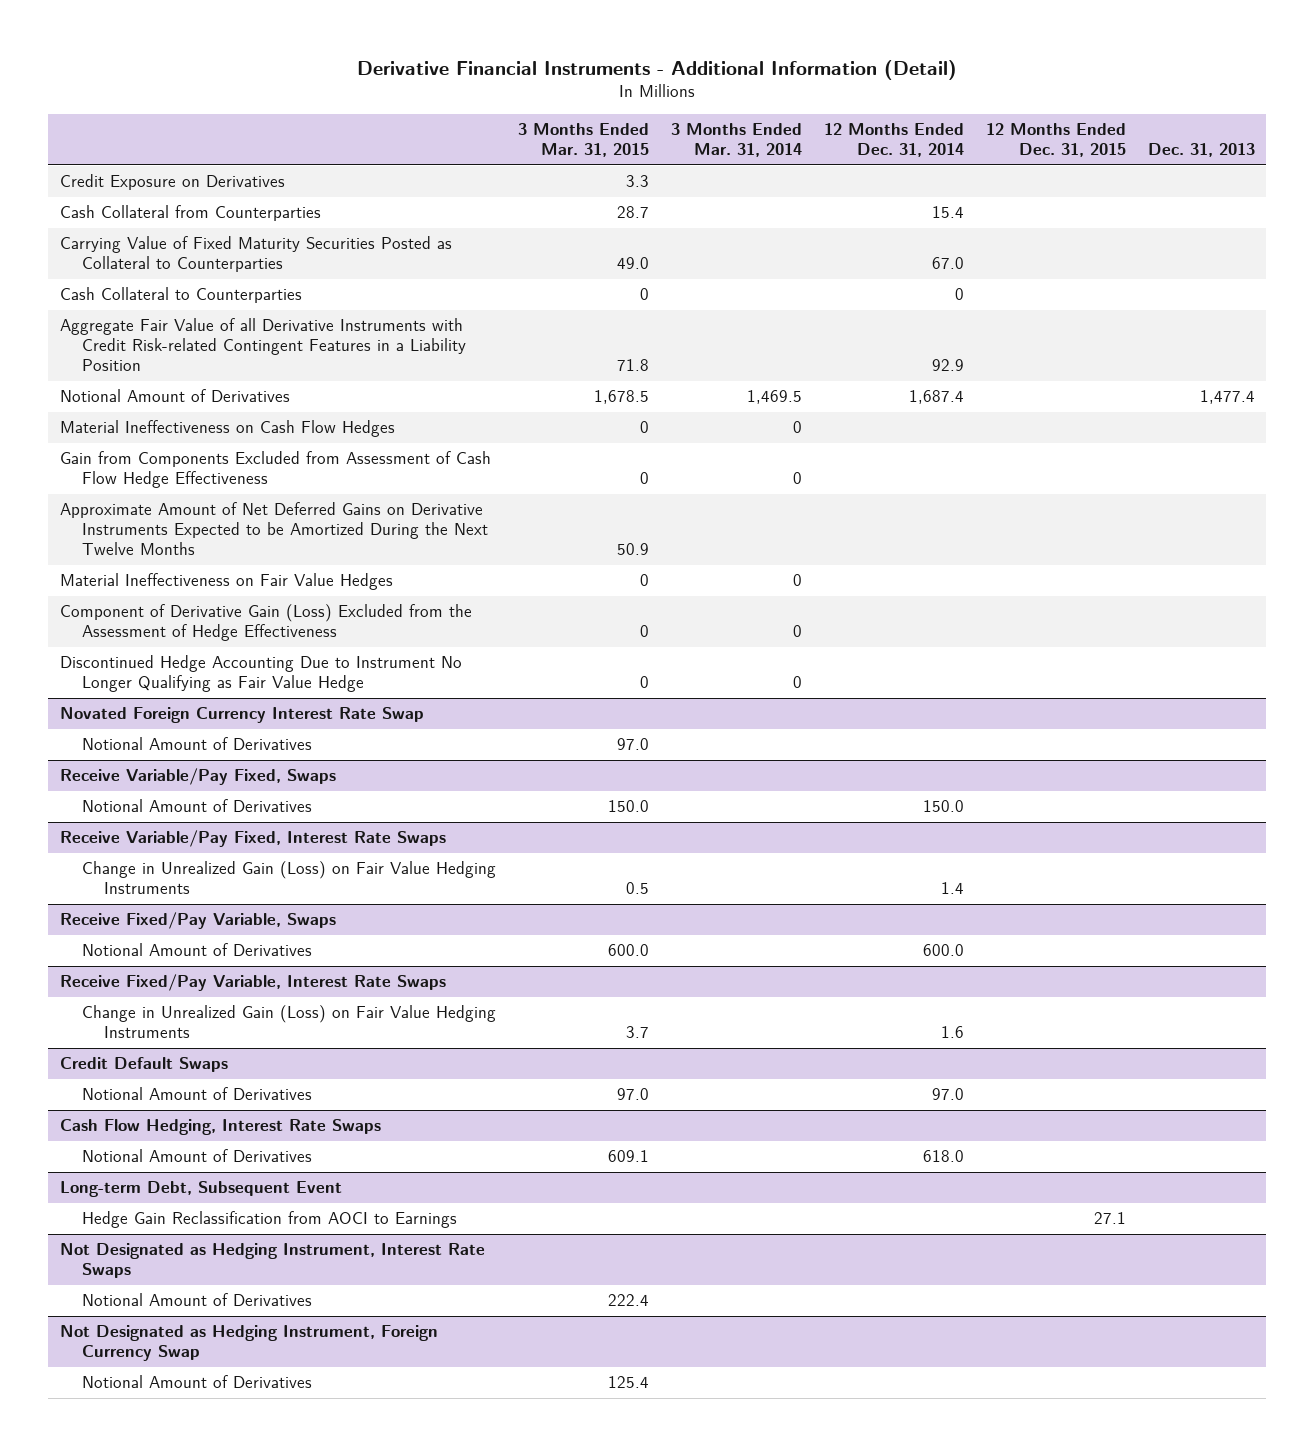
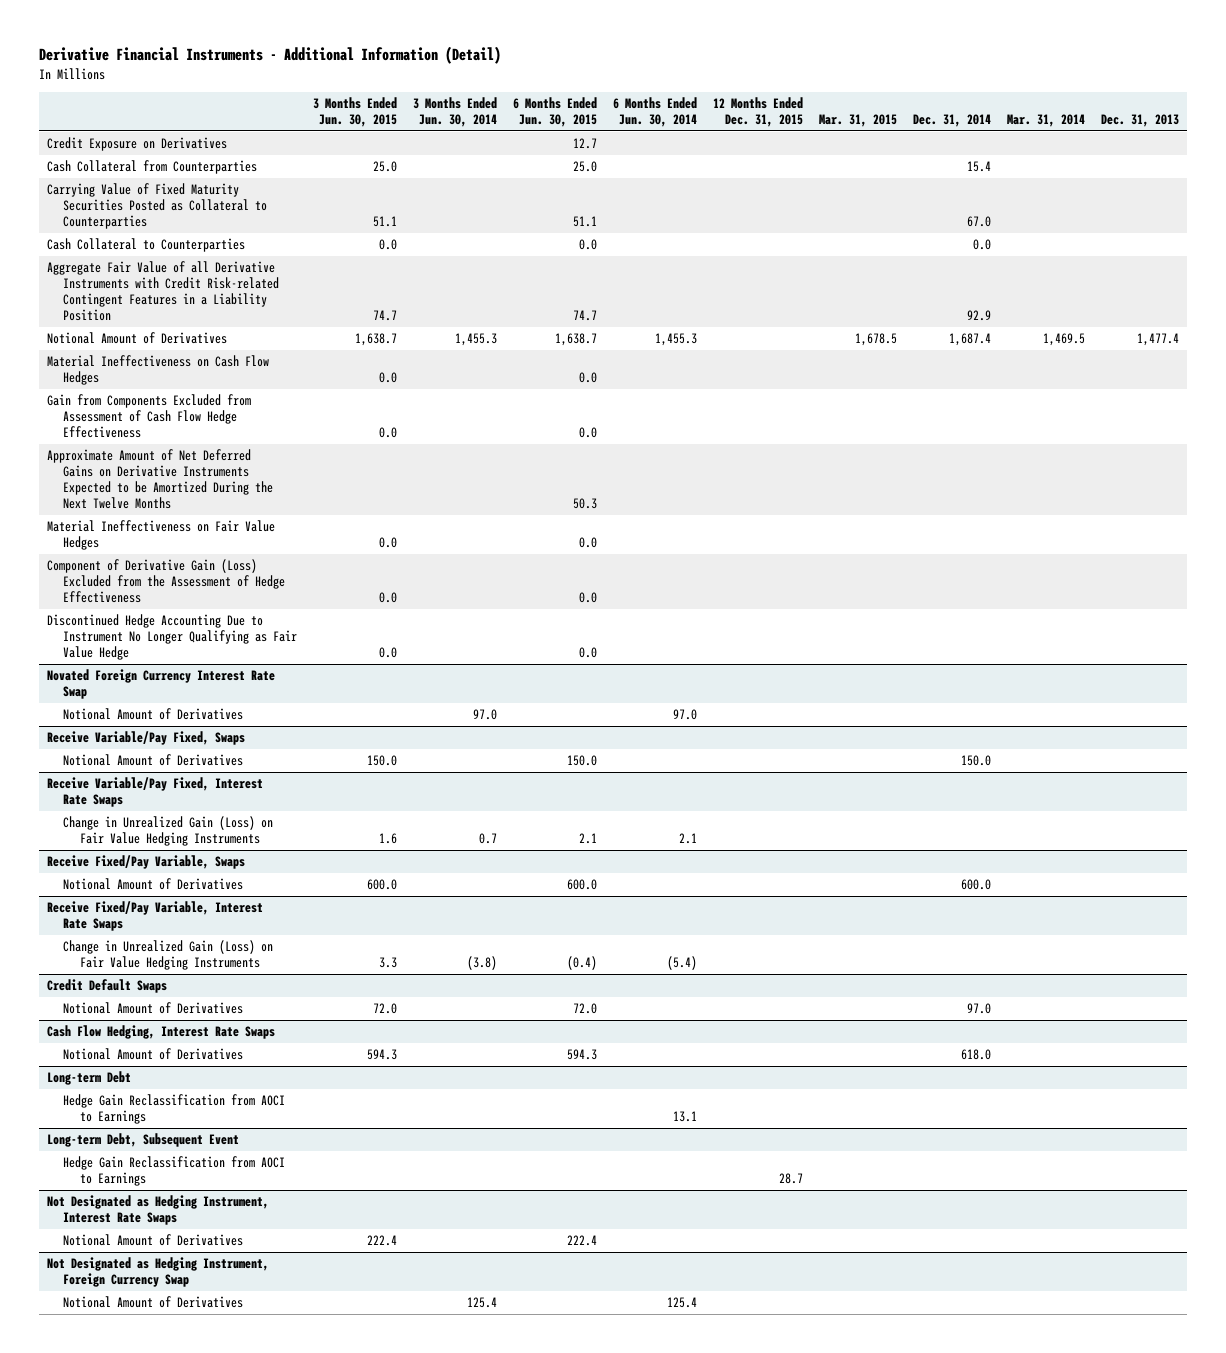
- | 3 Months Ended Mar. 31, 2015 | 3 Months Ended Mar. 31, 2014 | 12 Months Ended Dec. 31, 2014 | 12 Months Ended Dec. 31, 2015 | Dec. 31, 2013
+ | 3 Months Ended Jun. 30, 2015 | 3 Months Ended Jun. 30, 2014 | 6 Months Ended Jun. 30, 2015 | 6 Months Ended Jun. 30, 2014 | 12 Months Ended Dec. 31, 2015 | Mar. 31, 2015 | Dec. 31, 2014 | Mar. 31, 2014 | Dec. 31, 2013
+ Long-term Debt
+ Hedge Gain Reclassification from AOCI to Earnings | | | | 13.1 | | | | |
@ Long-term Debt, Subsequent Event
- Hedge Gain Reclassification from AOCI to Earnings | | | | 27.1 |
+ Hedge Gain Reclassification from AOCI to Earnings | | | | | 28.7 | | | |

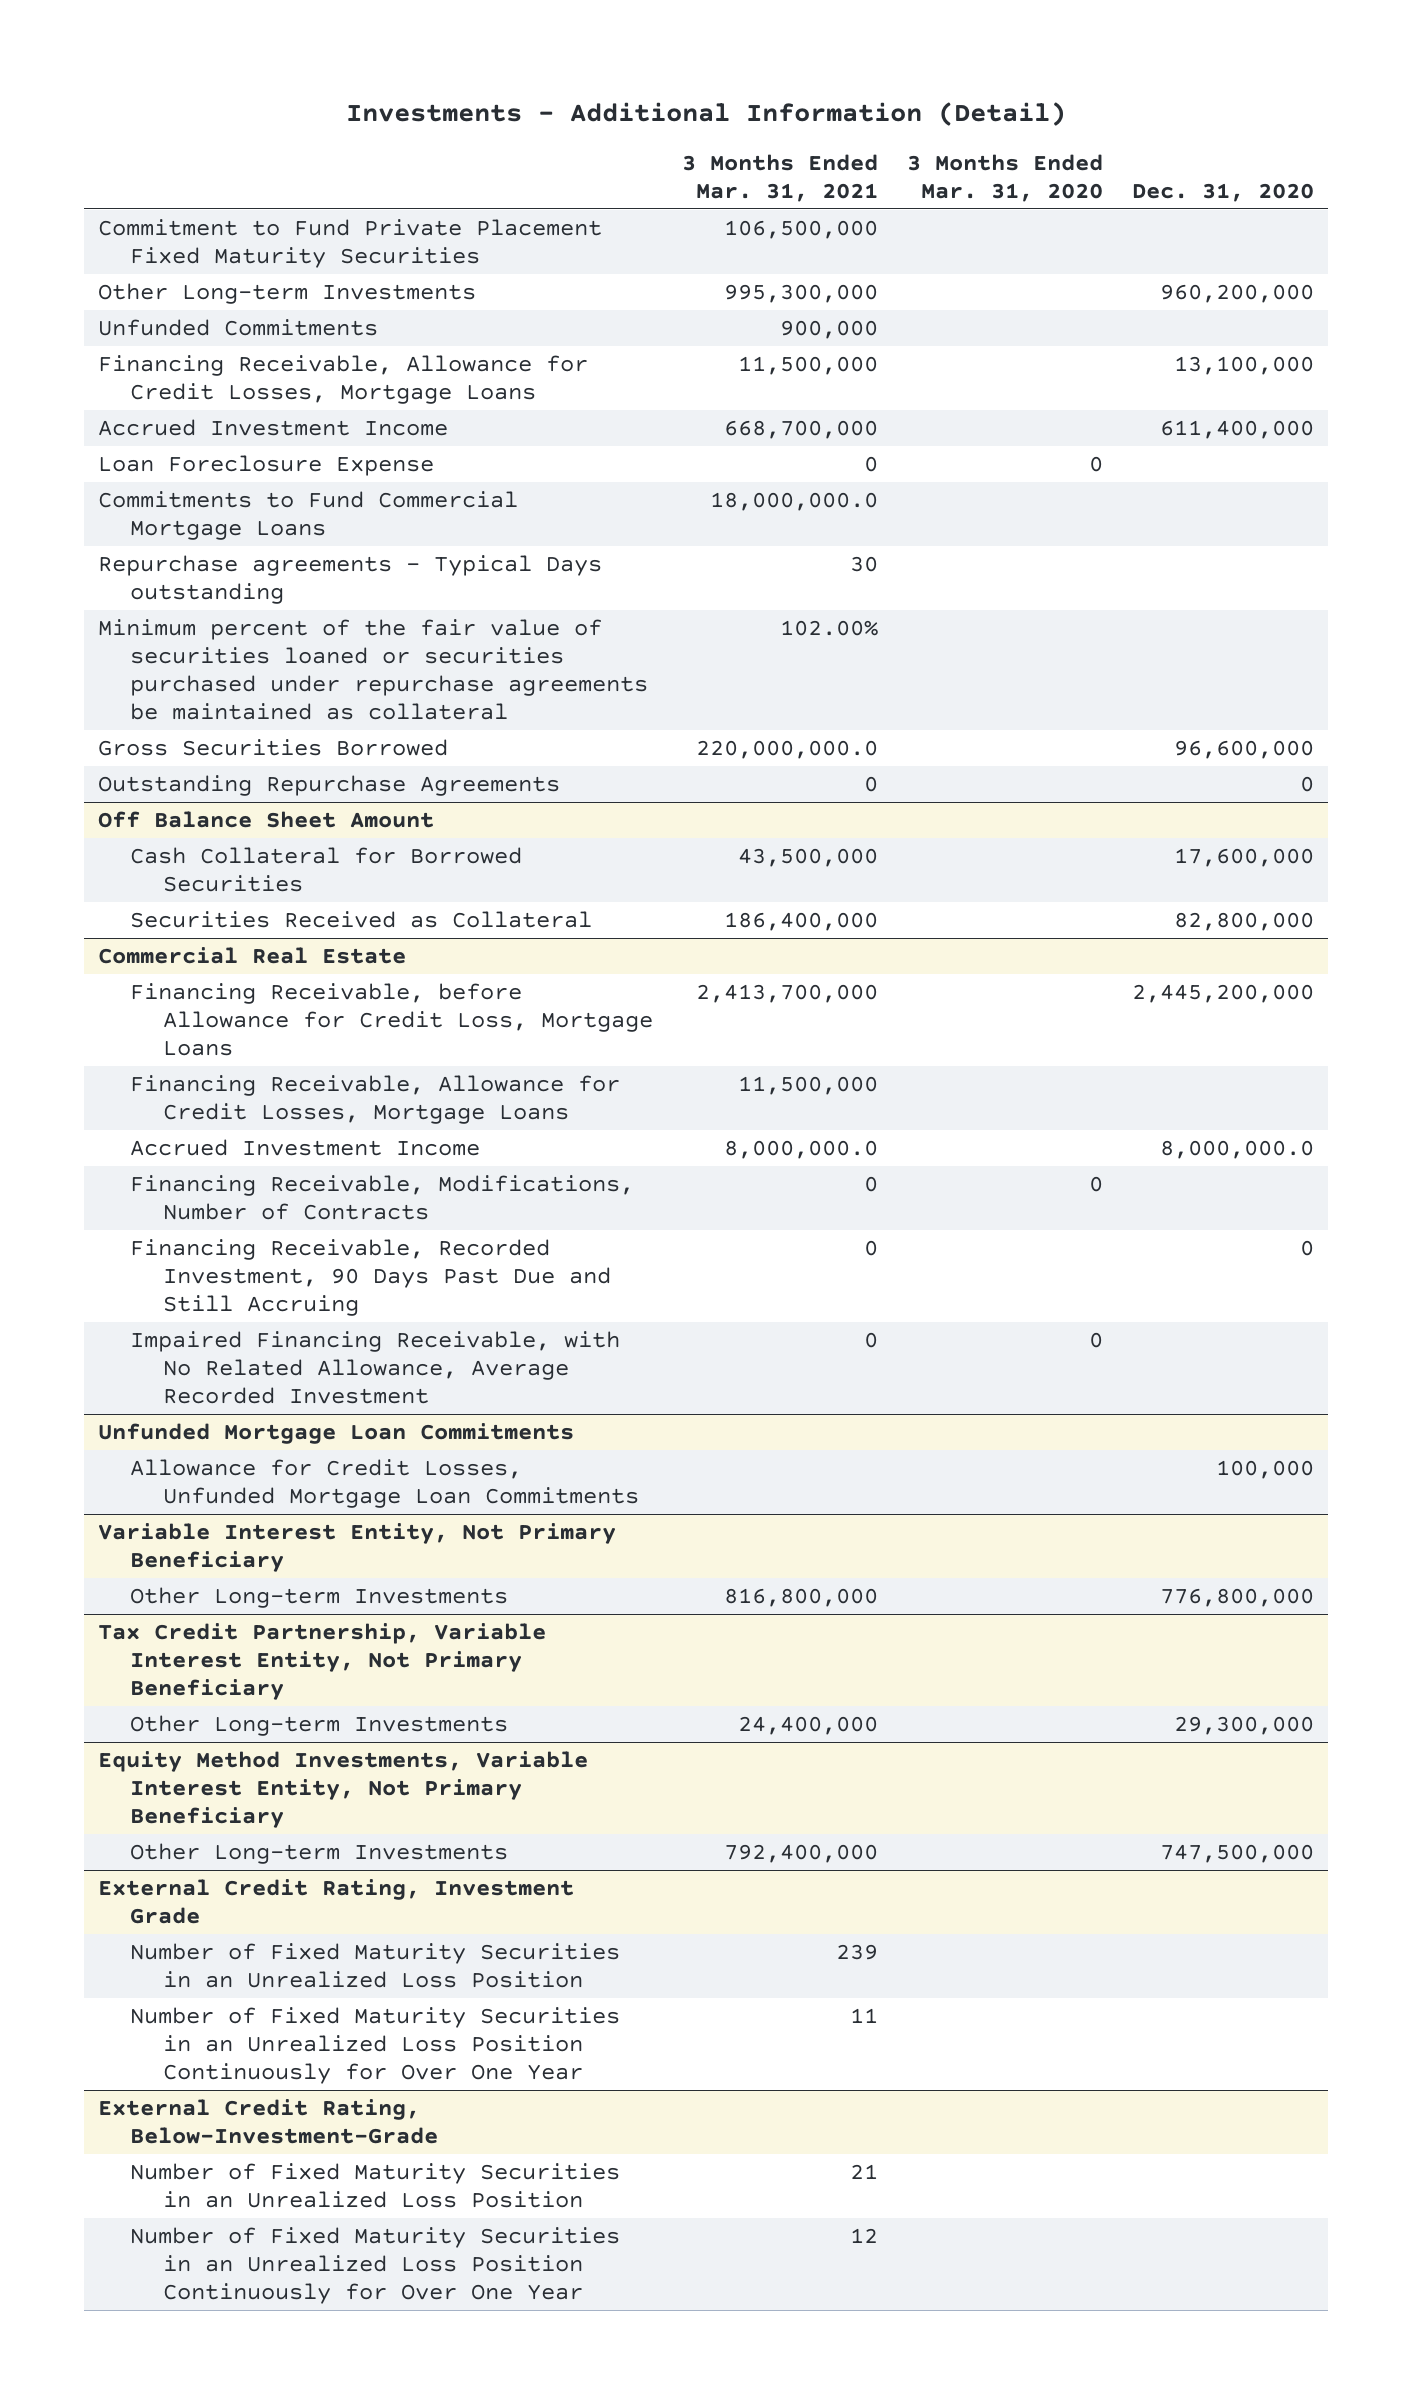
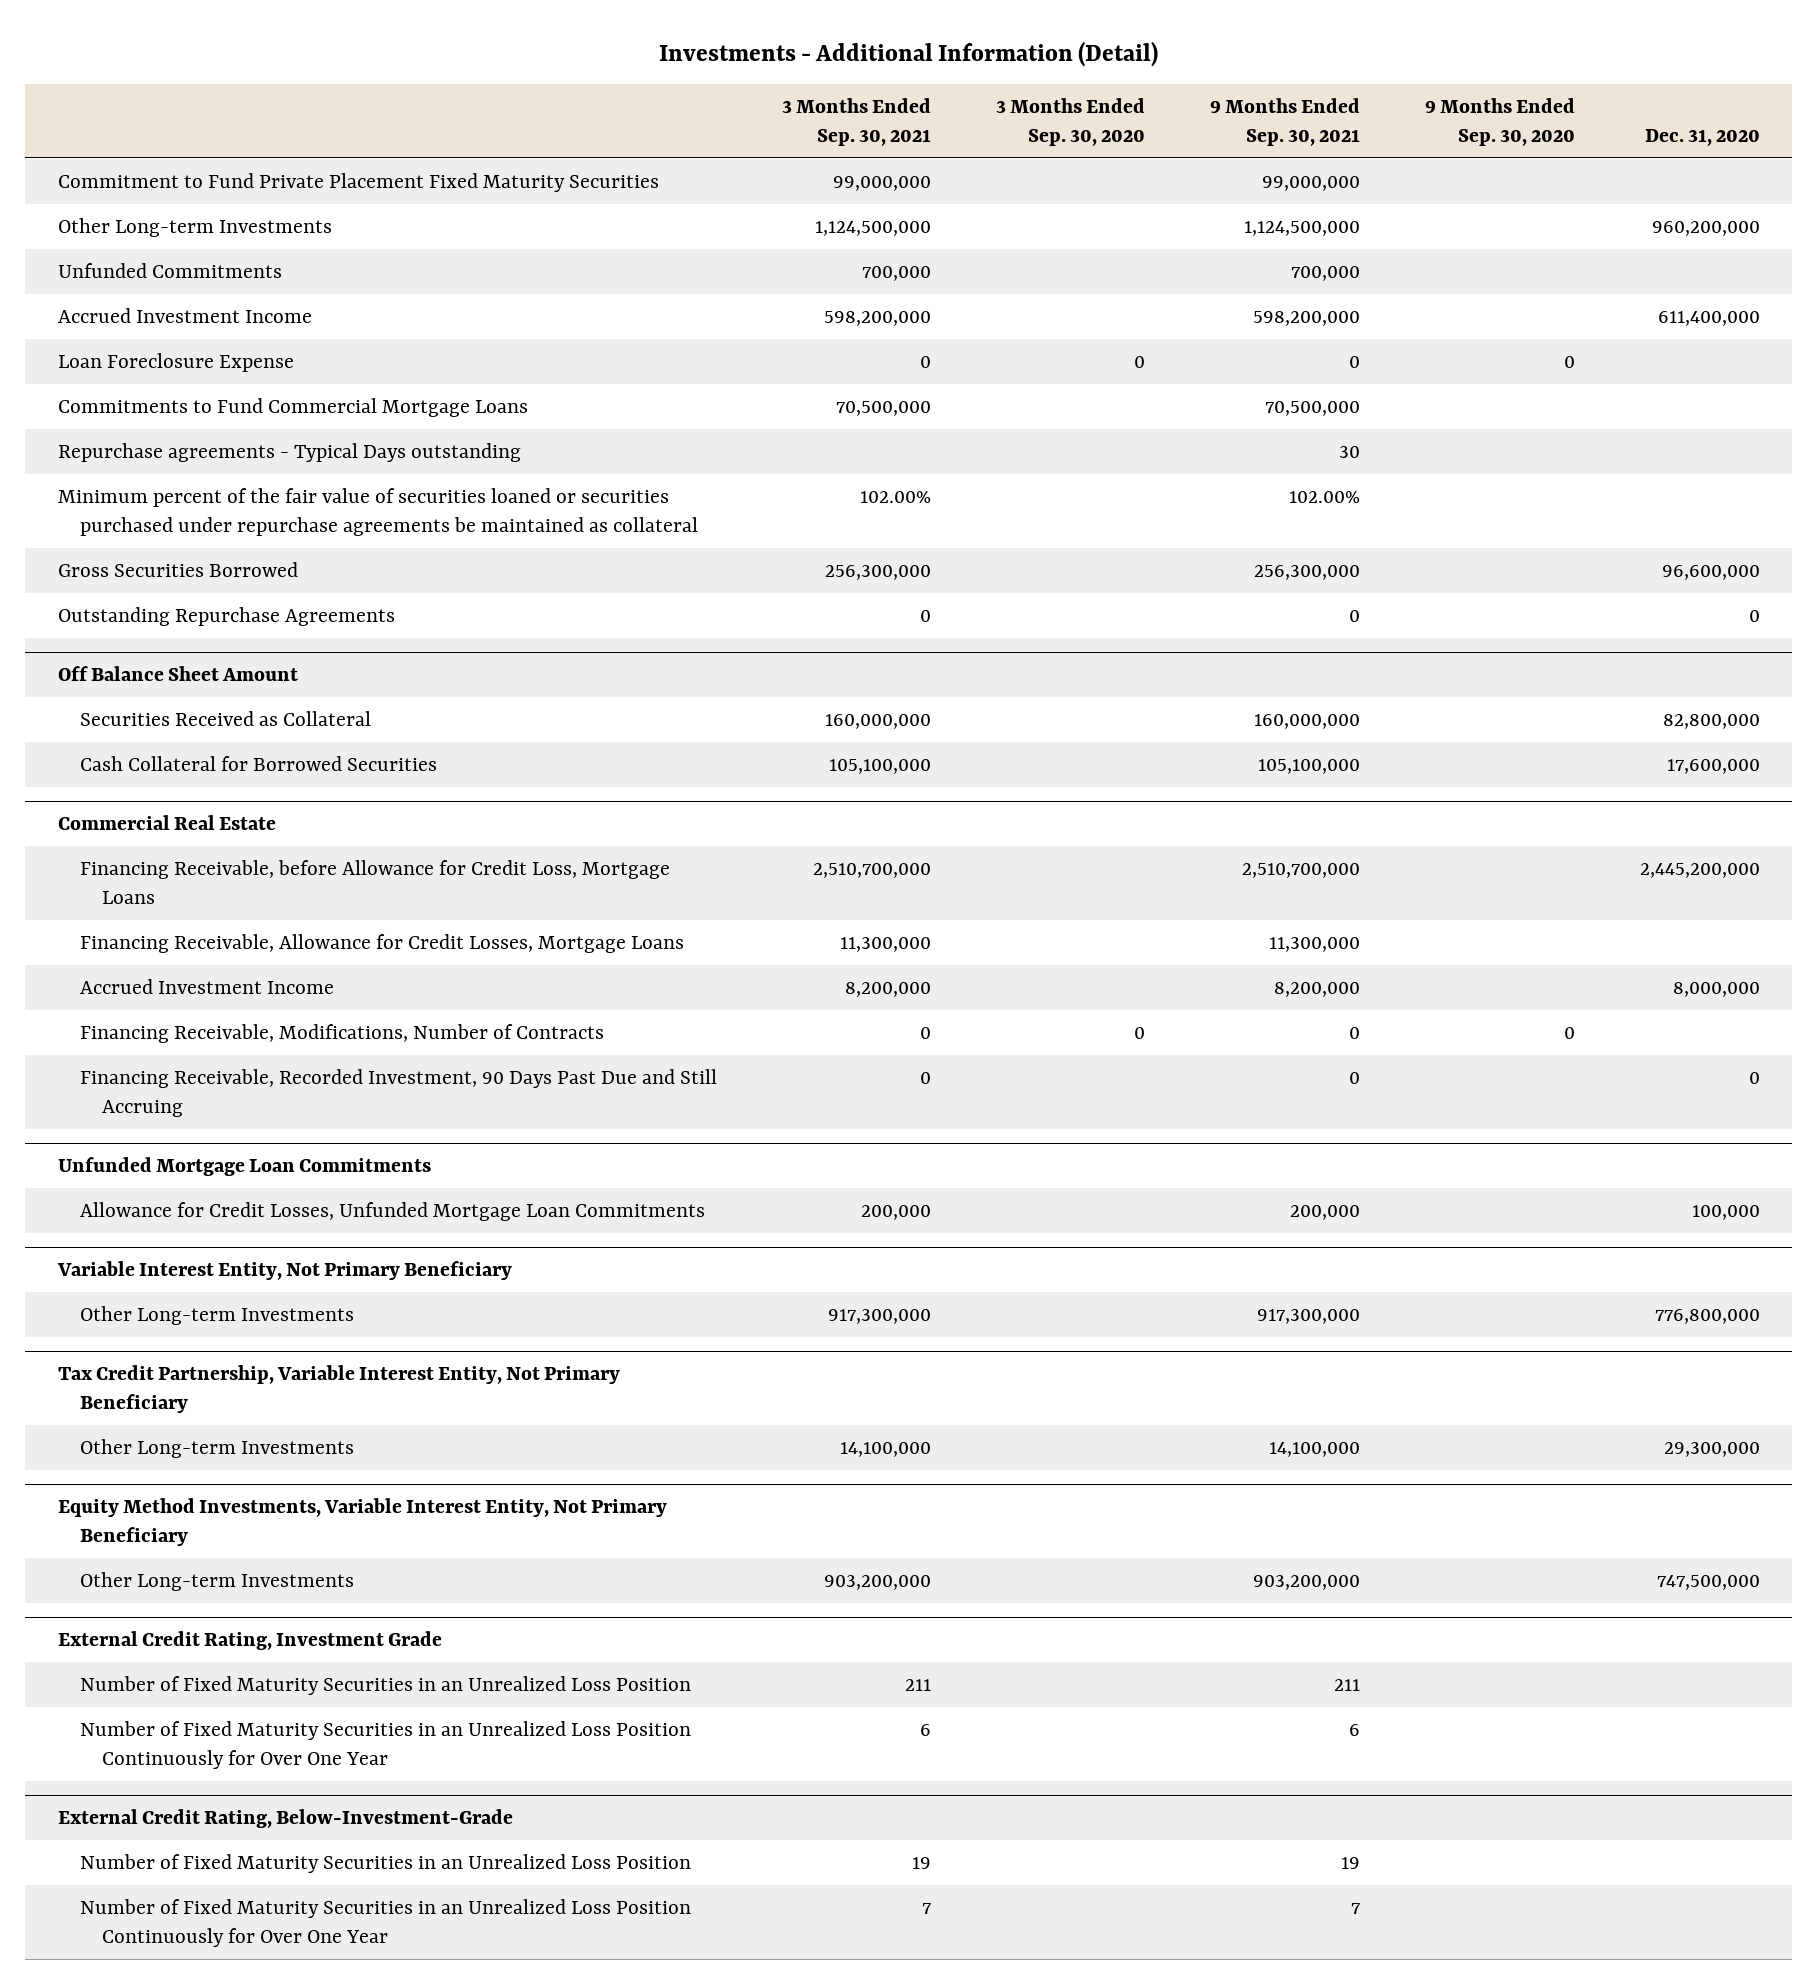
- | 3 Months Ended Mar. 31, 2021 | 3 Months Ended Mar. 31, 2020 | Dec. 31, 2020
+ | 3 Months Ended Sep. 30, 2021 | 3 Months Ended Sep. 30, 2020 | 9 Months Ended Sep. 30, 2021 | 9 Months Ended Sep. 30, 2020 | Dec. 31, 2020
- Financing Receivable, Allowance for Credit Losses, Mortgage Loans | 11,500,000 | | 13,100,000
@ Off Balance Sheet Amount
moved down: Cash Collateral for Borrowed Securities | 105,100,000 | | 105,100,000 | | 17,600,000
@ Commercial Real Estate
- Accrued Investment Income | 8,000,000.0 | | 8,000,000.0
+ Accrued Investment Income | 8,200,000 | | 8,200,000 | | 8,000,000
- Impaired Financing Receivable, with No Related Allowance, Average Recorded Investment | 0 | 0 |

